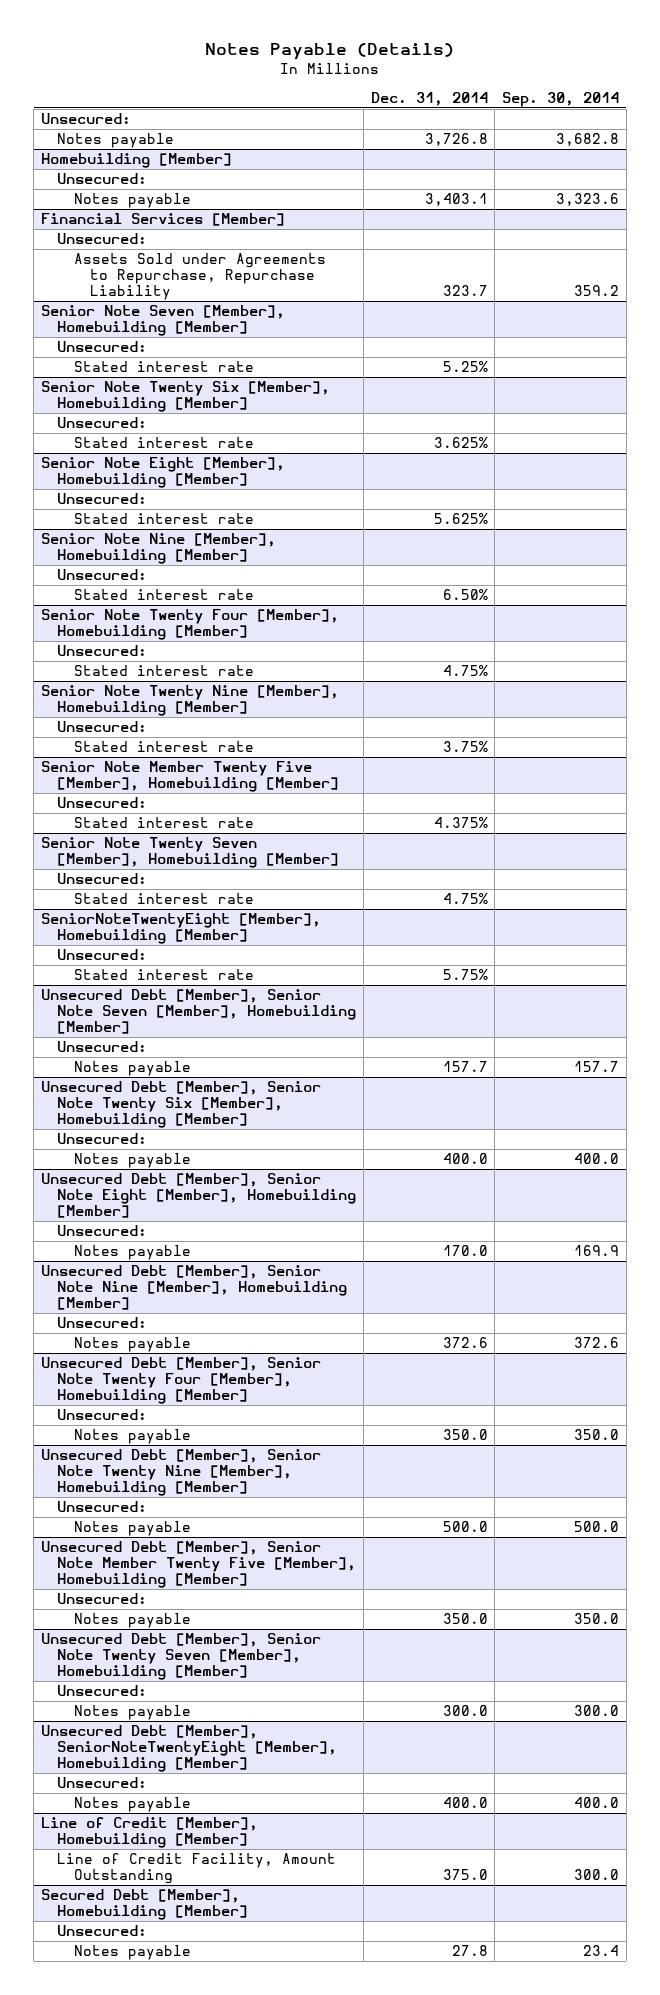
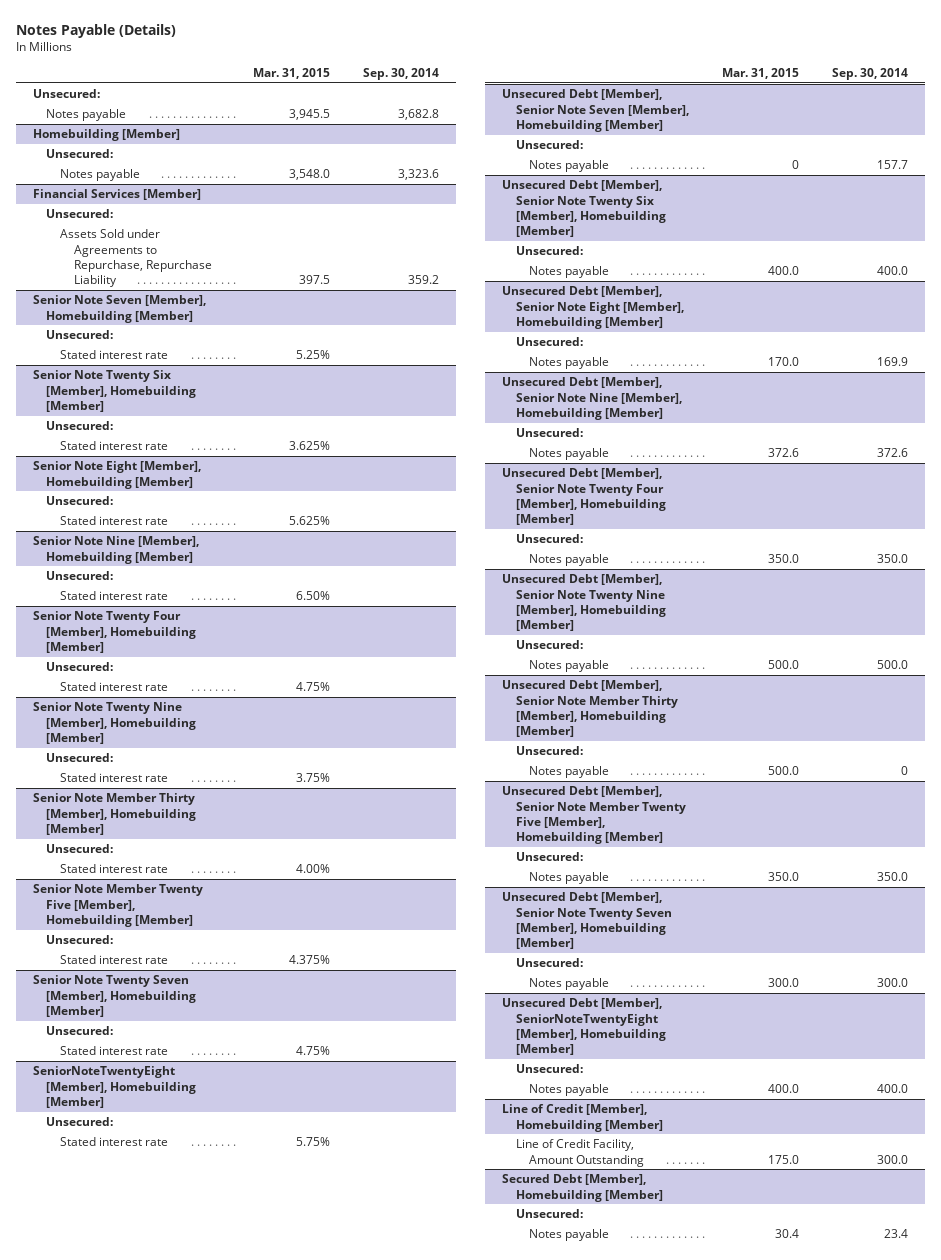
- | Dec. 31, 2014 | Sep. 30, 2014
+ | Mar. 31, 2015 | Sep. 30, 2014
+ Senior Note Member Thirty [Member], Homebuilding [Member]
+ Unsecured:
+ Stated interest rate | 4.00% |
+ Unsecured Debt [Member], Senior Note Member Thirty [Member], Homebuilding [Member]
+ Unsecured:
+ Notes payable | 500.0 | 0

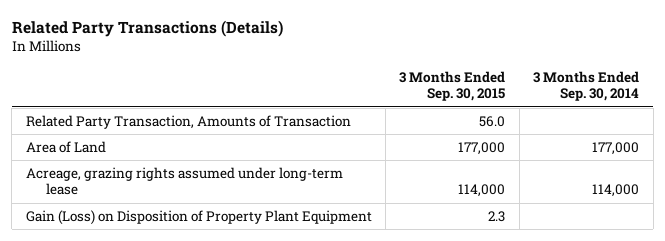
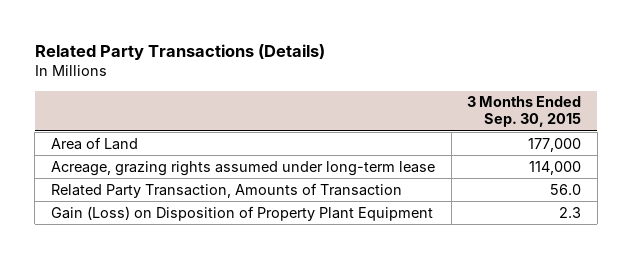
- | 3 Months Ended Sep. 30, 2015 | 3 Months Ended Sep. 30, 2014
+ | 3 Months Ended Sep. 30, 2015
moved down: Related Party Transaction, Amounts of Transaction | 56.0

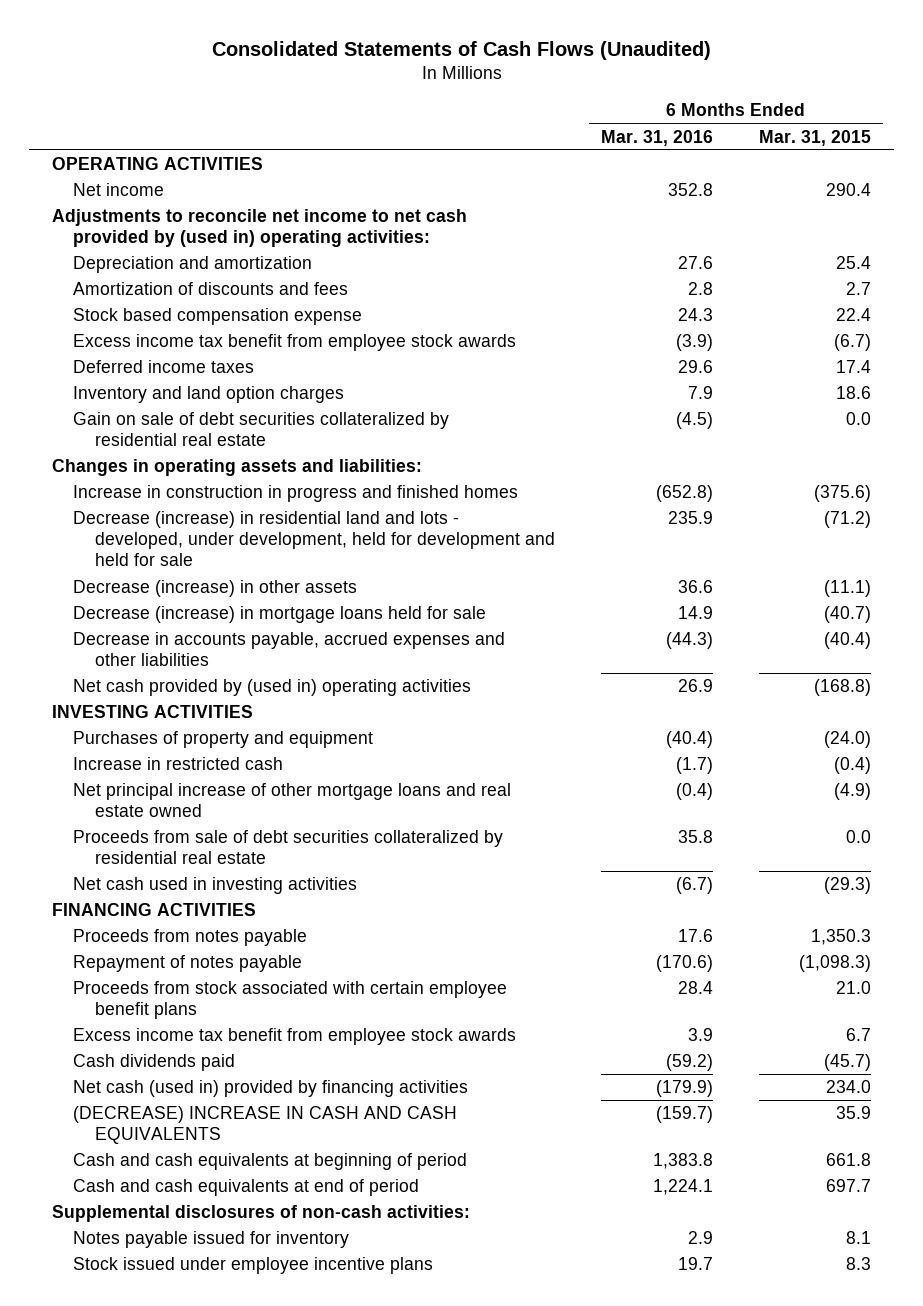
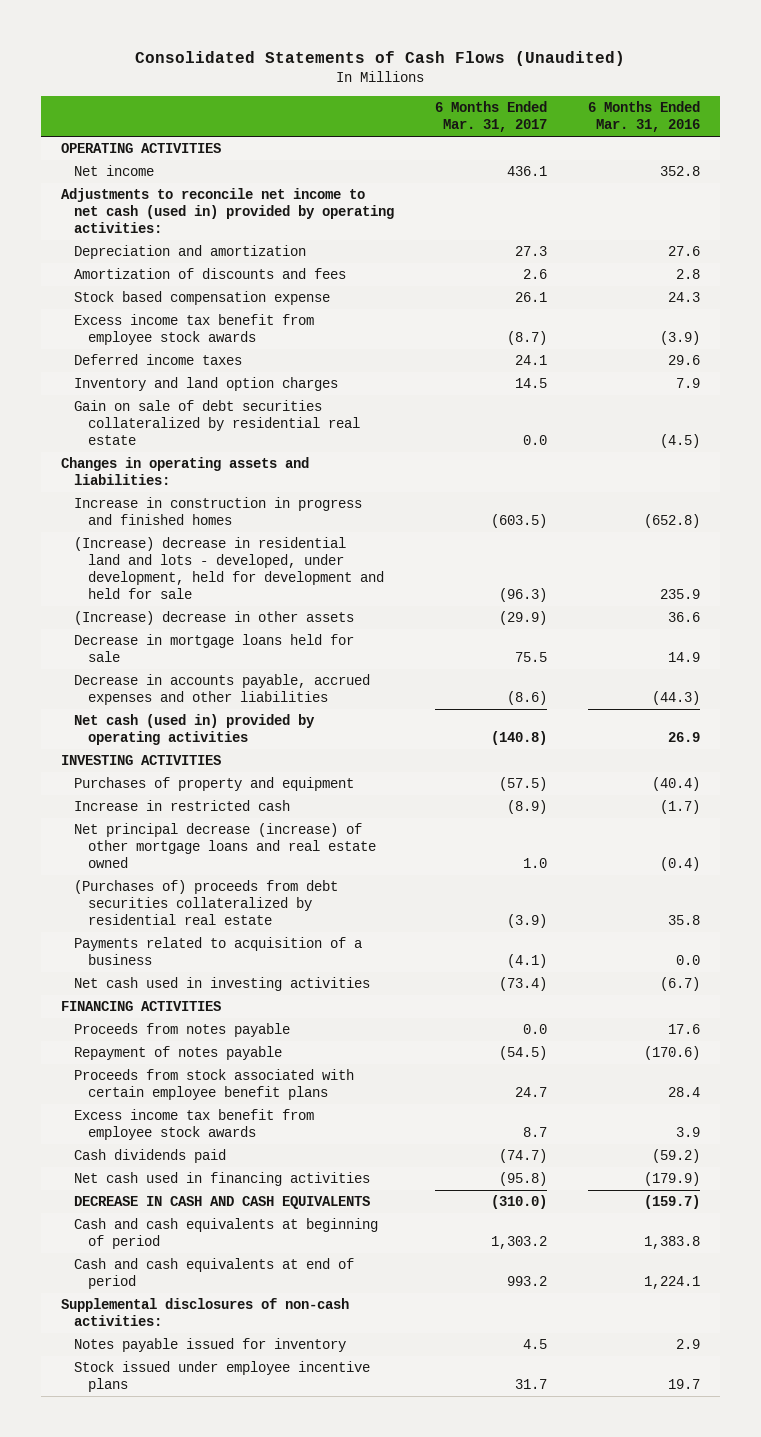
- | 6 Months Ended Mar. 31, 2016 | 6 Months Ended Mar. 31, 2015
+ | 6 Months Ended Mar. 31, 2017 | 6 Months Ended Mar. 31, 2016
- Adjustments to reconcile net income to net cash provided by (used in) operating activities:
+ Adjustments to reconcile net income to net cash (used in) provided by operating activities:
- Decrease (increase) in residential land and lots - developed, under development, held for development and held for sale | 235.9 | (71.2)
- Decrease (increase) in other assets | 36.6 | (11.1)
- Decrease (increase) in mortgage loans held for sale | 14.9 | (40.7)
+ (Increase) decrease in residential land and lots - developed, under development, held for development and held for sale | (96.3) | 235.9
+ (Increase) decrease in other assets | (29.9) | 36.6
+ Decrease in mortgage loans held for sale | 75.5 | 14.9
- Net cash provided by (used in) operating activities | 26.9 | (168.8)
+ Net cash (used in) provided by operating activities | (140.8) | 26.9
- Net principal increase of other mortgage loans and real estate owned | (0.4) | (4.9)
- Proceeds from sale of debt securities collateralized by residential real estate | 35.8 | 0.0
+ Net principal decrease (increase) of other mortgage loans and real estate owned | 1.0 | (0.4)
+ (Purchases of) proceeds from debt securities collateralized by residential real estate | (3.9) | 35.8
+ Payments related to acquisition of a business | (4.1) | 0.0
- Net cash (used in) provided by financing activities | (179.9) | 234.0
- (DECREASE) INCREASE IN CASH AND CASH EQUIVALENTS | (159.7) | 35.9
+ Net cash used in financing activities | (95.8) | (179.9)
+ DECREASE IN CASH AND CASH EQUIVALENTS | (310.0) | (159.7)

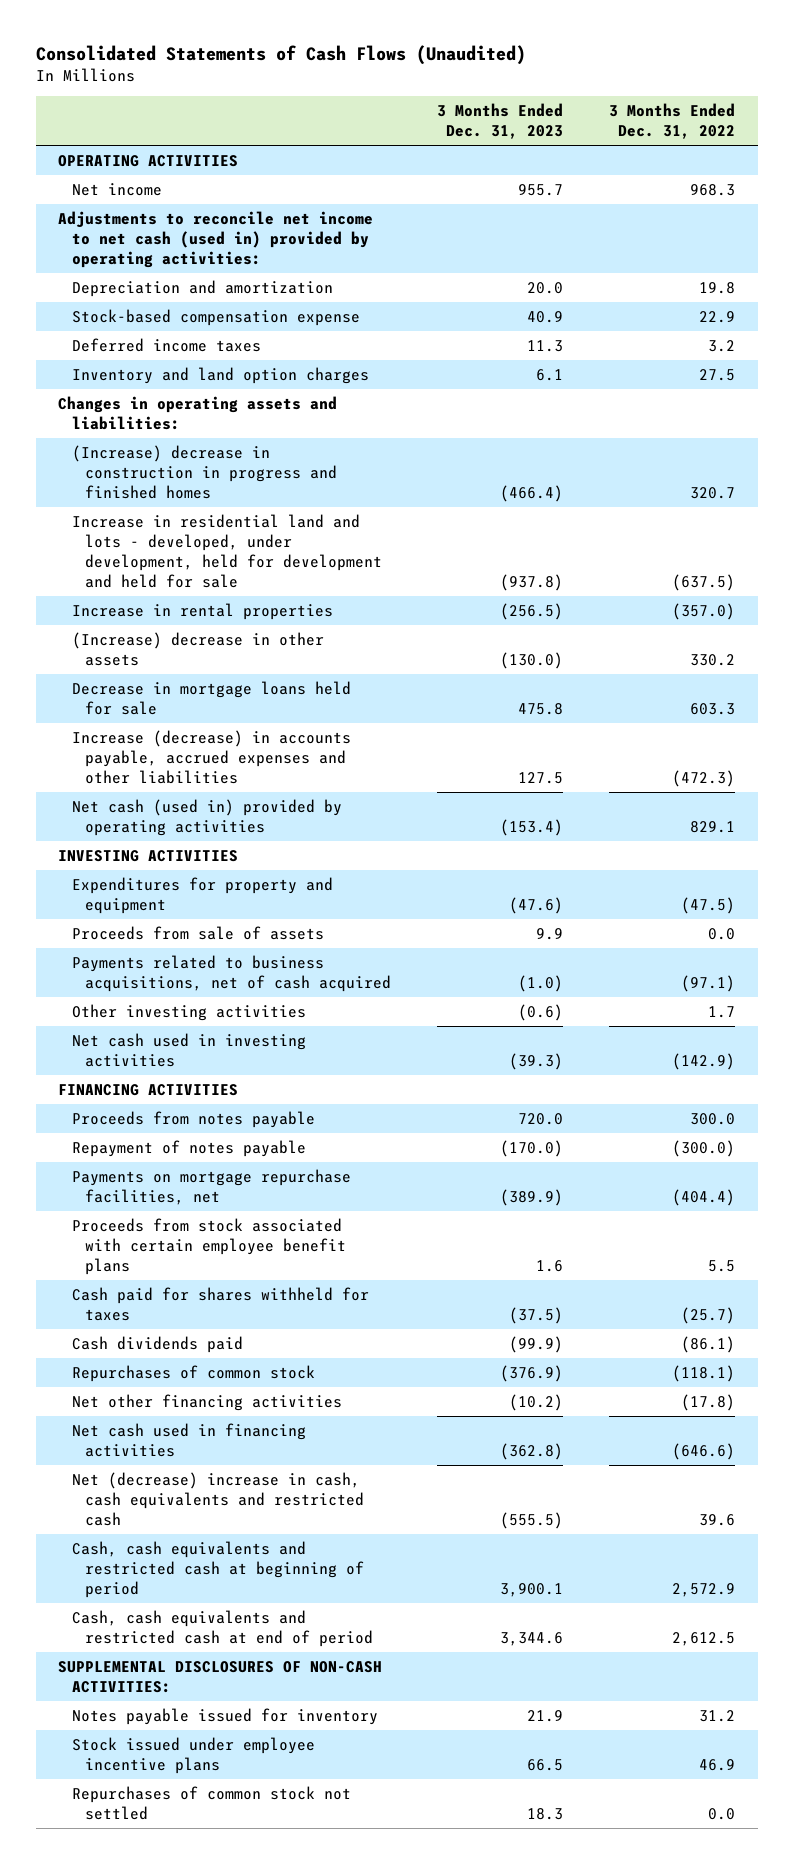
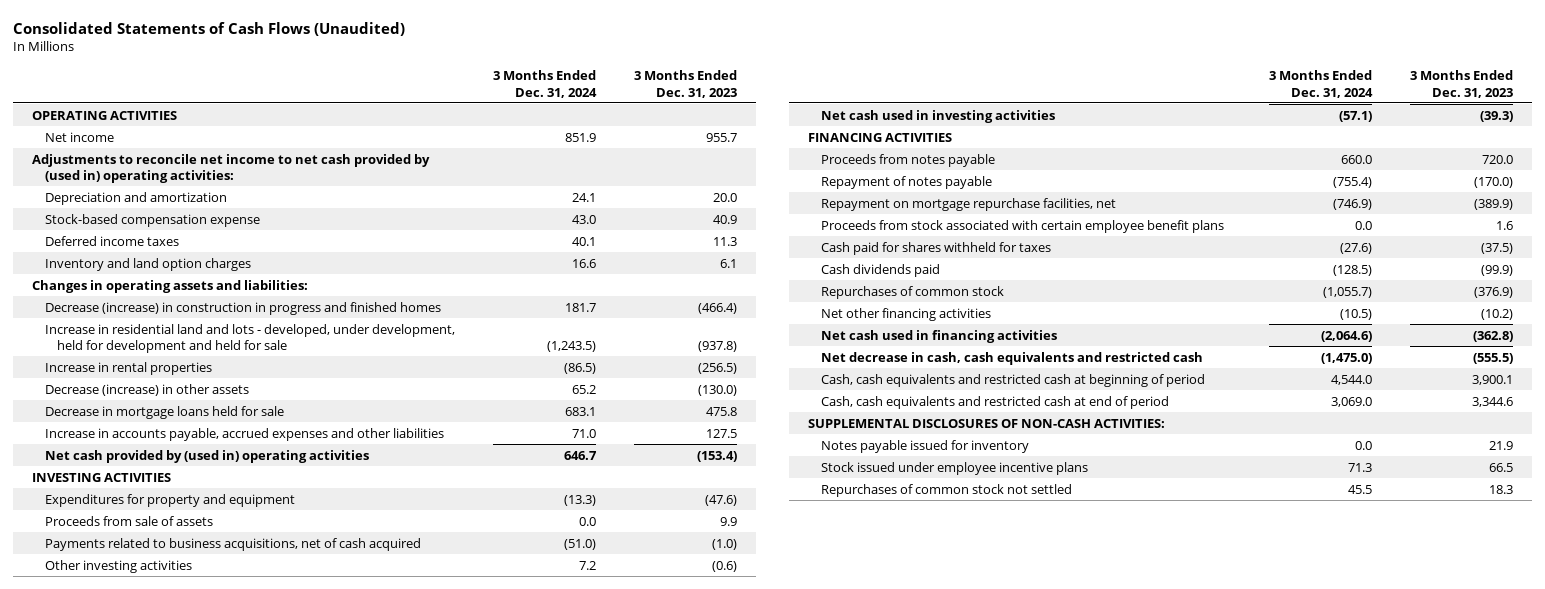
- | 3 Months Ended Dec. 31, 2023 | 3 Months Ended Dec. 31, 2022
+ | 3 Months Ended Dec. 31, 2024 | 3 Months Ended Dec. 31, 2023
- Adjustments to reconcile net income to net cash (used in) provided by operating activities:
+ Adjustments to reconcile net income to net cash provided by (used in) operating activities:
- (Increase) decrease in construction in progress and finished homes | (466.4) | 320.7
+ Decrease (increase) in construction in progress and finished homes | 181.7 | (466.4)
- (Increase) decrease in other assets | (130.0) | 330.2
+ Decrease (increase) in other assets | 65.2 | (130.0)
- Increase (decrease) in accounts payable, accrued expenses and other liabilities | 127.5 | (472.3)
- Net cash (used in) provided by operating activities | (153.4) | 829.1
+ Increase in accounts payable, accrued expenses and other liabilities | 71.0 | 127.5
+ Net cash provided by (used in) operating activities | 646.7 | (153.4)
- Payments on mortgage repurchase facilities, net | (389.9) | (404.4)
+ Repayment on mortgage repurchase facilities, net | (746.9) | (389.9)
- Net (decrease) increase in cash, cash equivalents and restricted cash | (555.5) | 39.6
+ Net decrease in cash, cash equivalents and restricted cash | (1,475.0) | (555.5)

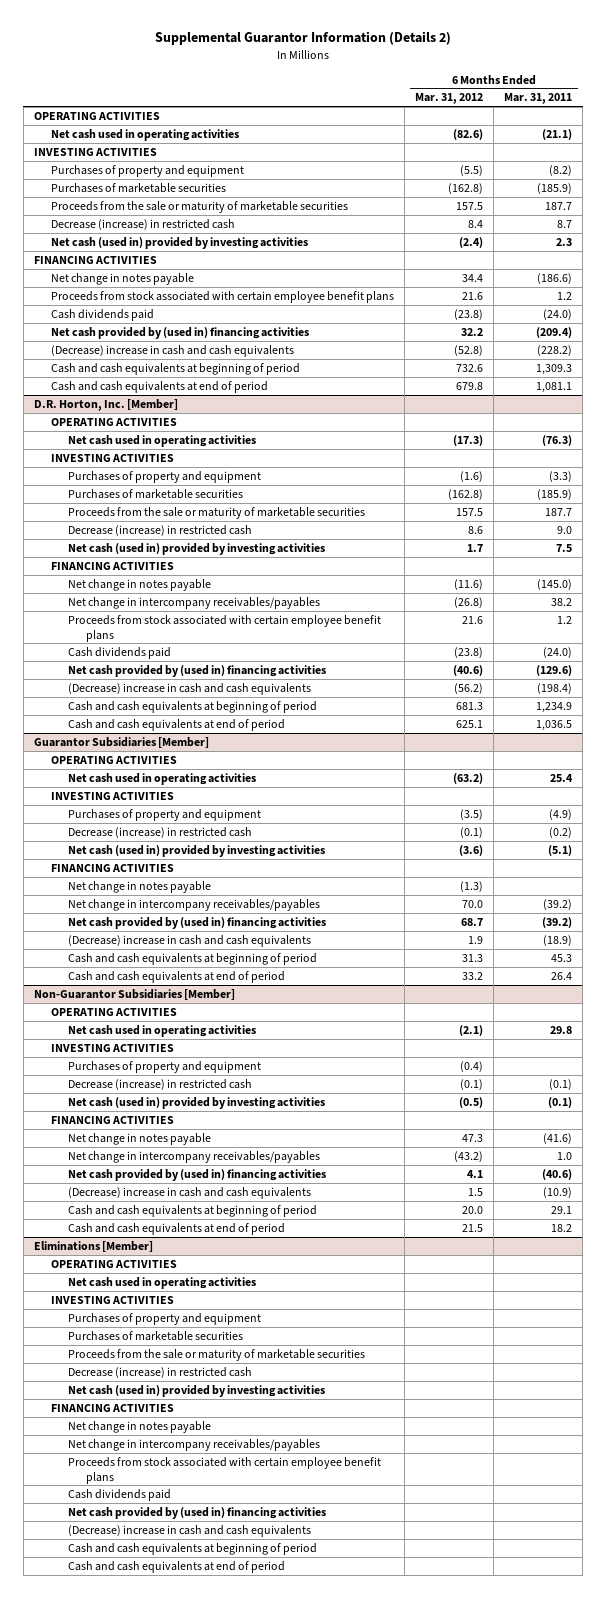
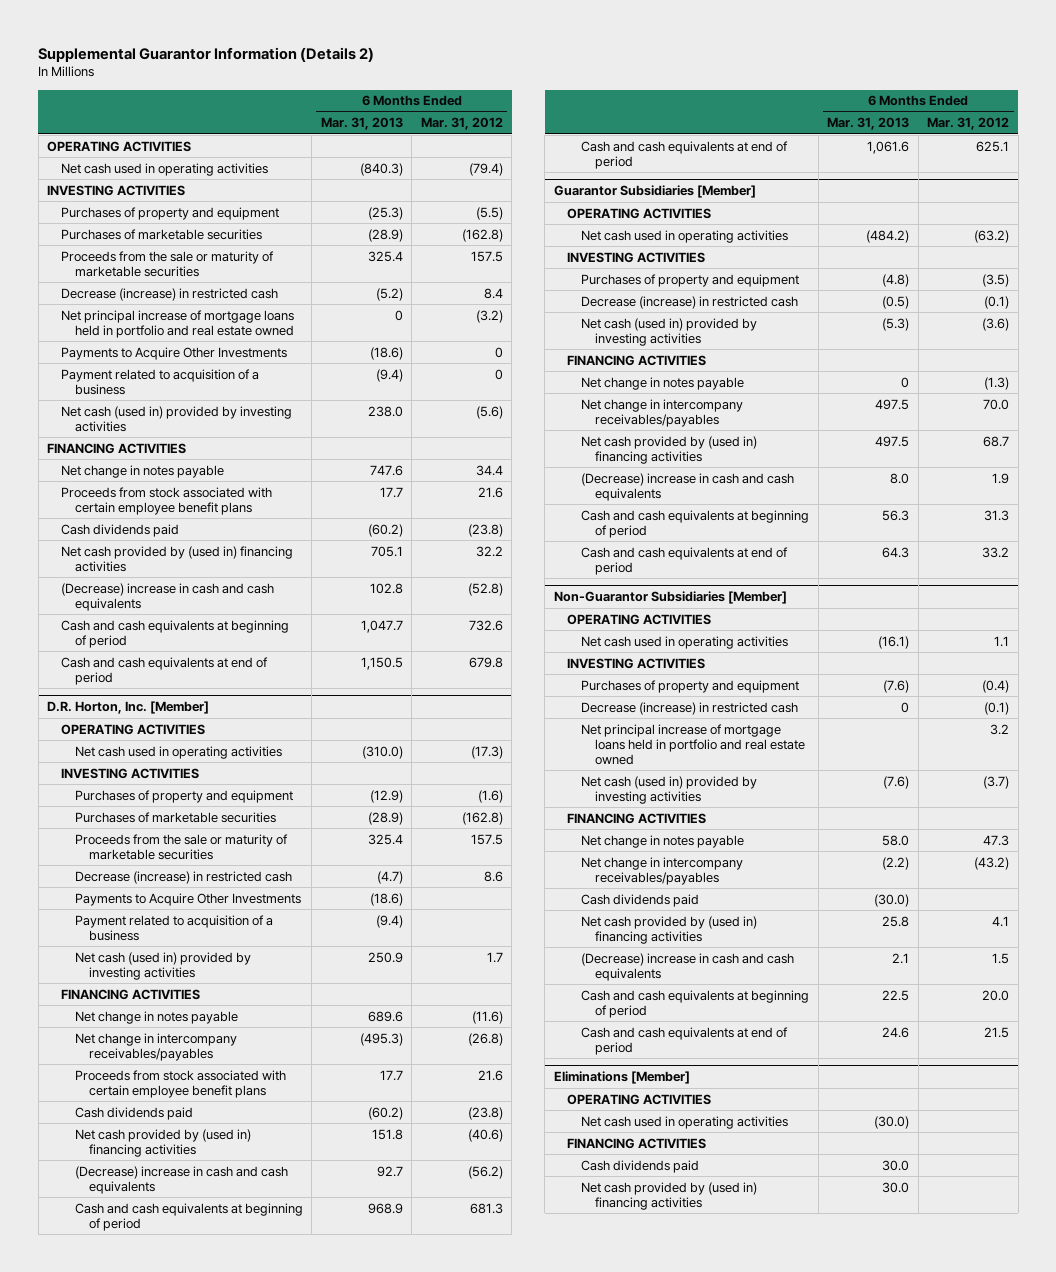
- | 6 Months Ended Mar. 31, 2012 | 6 Months Ended Mar. 31, 2011
+ | 6 Months Ended Mar. 31, 2013 | 6 Months Ended Mar. 31, 2012
- Net cash used in operating activities | (82.6) | (21.1)
+ Net cash used in operating activities | (840.3) | (79.4)
- Net cash (used in) provided by investing activities | (2.4) | 2.3
+ Net principal increase of mortgage loans held in portfolio and real estate owned | 0 | (3.2)
+ Payments to Acquire Other Investments | (18.6) | 0
+ Payment related to acquisition of a business | (9.4) | 0
+ Net cash (used in) provided by investing activities | 238.0 | (5.6)
@ D.R. Horton, Inc. [Member]
+ Payments to Acquire Other Investments | (18.6) |
+ Payment related to acquisition of a business | (9.4) |
@ Non-Guarantor Subsidiaries [Member]
- Net cash used in operating activities | (2.1) | 29.8
+ Net cash used in operating activities | (16.1) | 1.1
- Net cash (used in) provided by investing activities | (0.5) | (0.1)
+ Net principal increase of mortgage loans held in portfolio and real estate owned | | 3.2
+ Net cash (used in) provided by investing activities | (7.6) | (3.7)
+ Cash dividends paid | (30.0) |
@ Eliminations [Member]
- INVESTING ACTIVITIES
- Purchases of property and equipment
- Purchases of marketable securities
- Proceeds from the sale or maturity of marketable securities
- Decrease (increase) in restricted cash
- Net cash (used in) provided by investing activities
- Net change in notes payable
- Net change in intercompany receivables/payables
- Proceeds from stock associated with certain employee benefit plans
- (Decrease) increase in cash and cash equivalents
- Cash and cash equivalents at beginning of period
- Cash and cash equivalents at end of period

